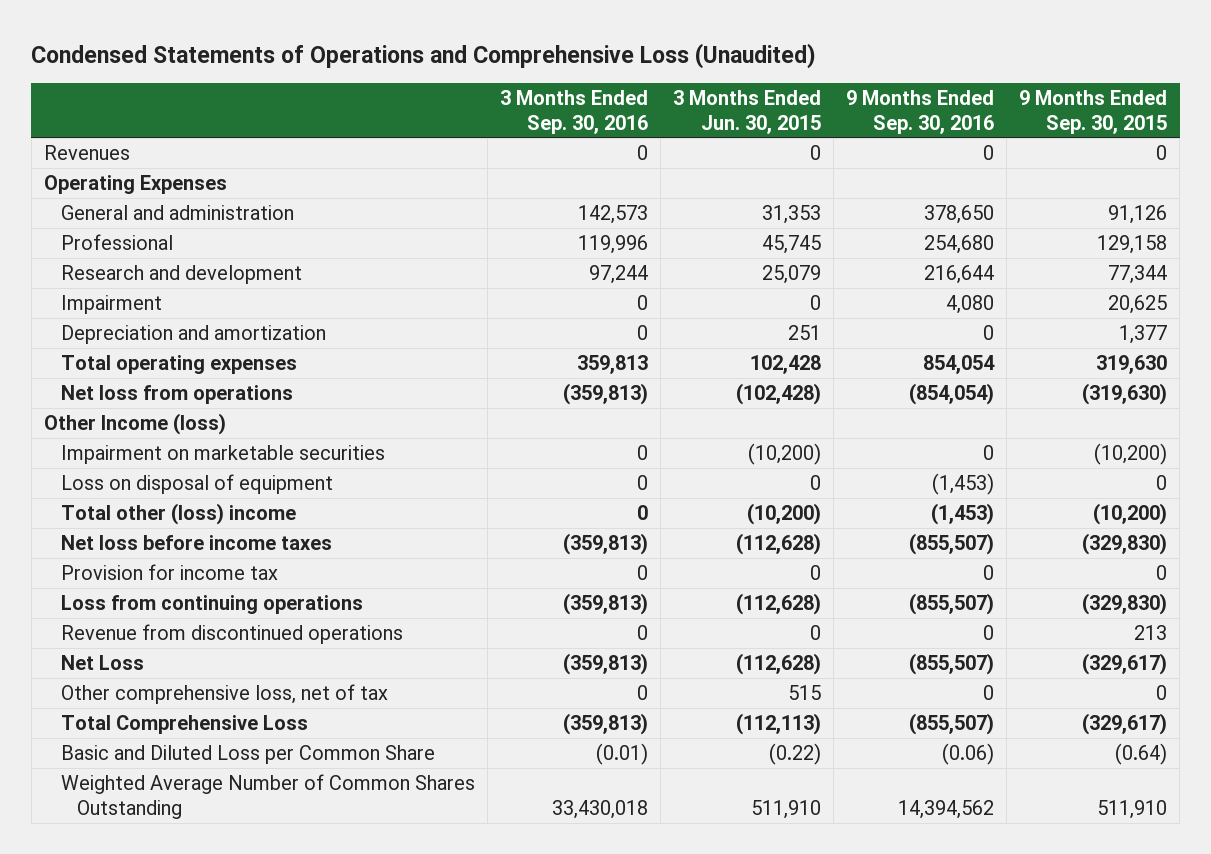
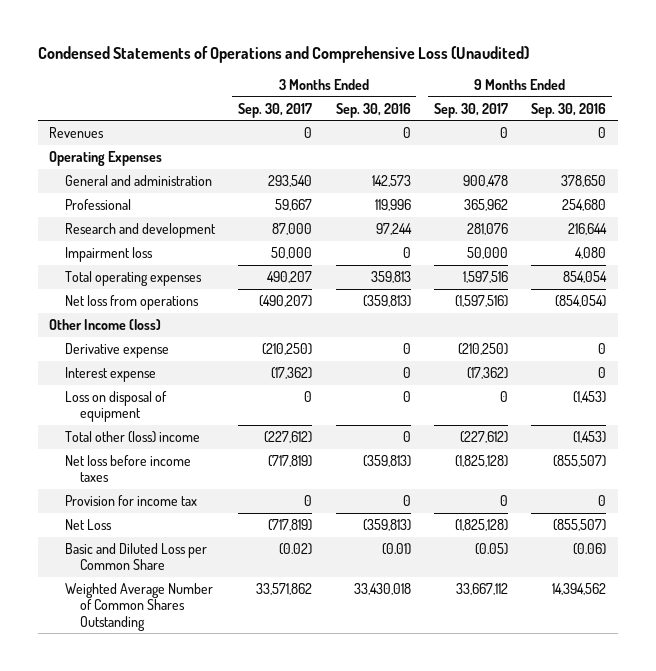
- | 3 Months Ended Sep. 30, 2016 | 3 Months Ended Jun. 30, 2015 | 9 Months Ended Sep. 30, 2016 | 9 Months Ended Sep. 30, 2015
+ | 3 Months Ended Sep. 30, 2017 | 3 Months Ended Sep. 30, 2016 | 9 Months Ended Sep. 30, 2017 | 9 Months Ended Sep. 30, 2016
- Impairment | 0 | 0 | 4,080 | 20,625
- Depreciation and amortization | 0 | 251 | 0 | 1,377
+ Impairment loss | 50,000 | 0 | 50,000 | 4,080
- Impairment on marketable securities | 0 | (10,200) | 0 | (10,200)
+ Derivative expense | (210,250) | 0 | (210,250) | 0
+ Interest expense | (17,362) | 0 | (17,362) | 0
- Loss from continuing operations | (359,813) | (112,628) | (855,507) | (329,830)
- Revenue from discontinued operations | 0 | 0 | 0 | 213
- Other comprehensive loss, net of tax | 0 | 515 | 0 | 0
- Total Comprehensive Loss | (359,813) | (112,113) | (855,507) | (329,617)

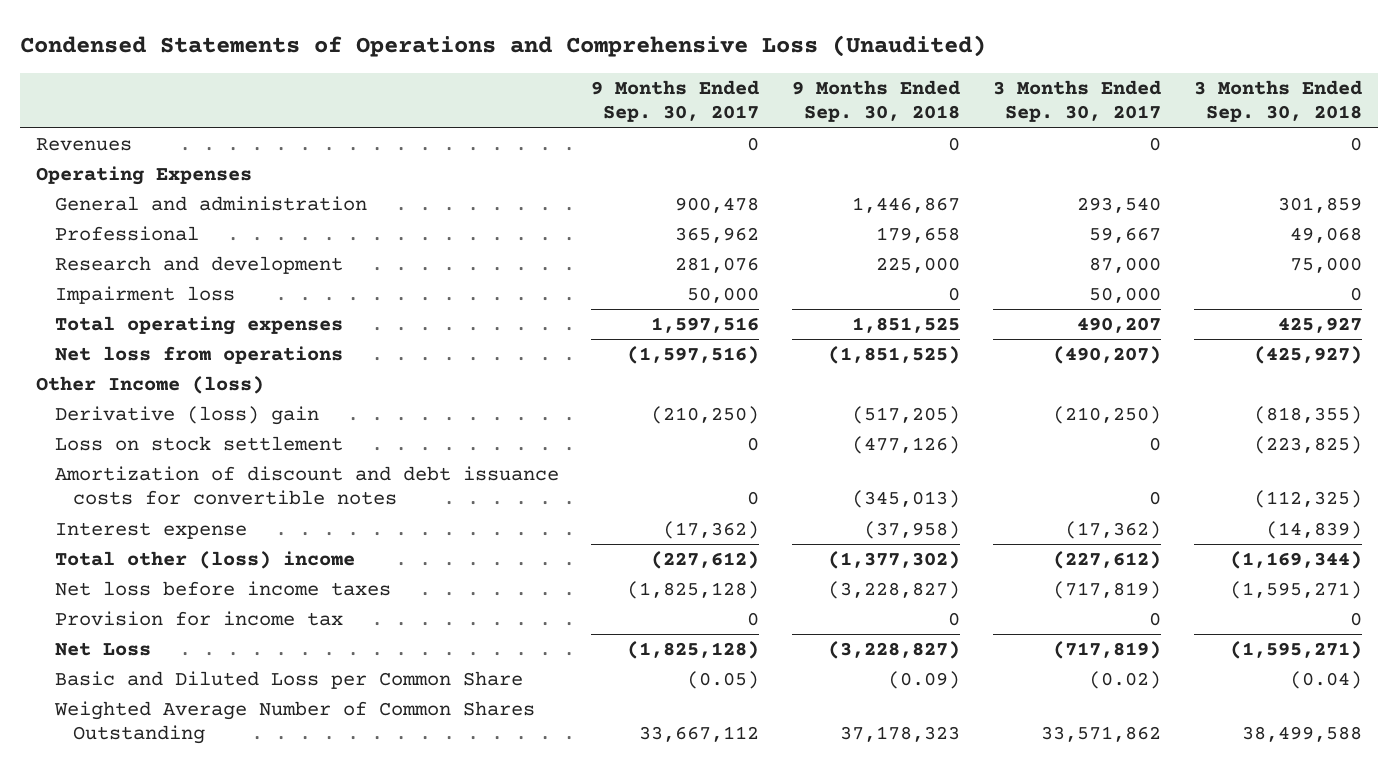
- | 3 Months Ended Sep. 30, 2017 | 3 Months Ended Sep. 30, 2016 | 9 Months Ended Sep. 30, 2017 | 9 Months Ended Sep. 30, 2016
+ | 9 Months Ended Sep. 30, 2017 | 9 Months Ended Sep. 30, 2018 | 3 Months Ended Sep. 30, 2017 | 3 Months Ended Sep. 30, 2018
- Derivative expense | (210,250) | 0 | (210,250) | 0
+ Derivative (loss) gain | (210,250) | (517,205) | (210,250) | (818,355)
+ Loss on stock settlement | 0 | (477,126) | 0 | (223,825)
+ Amortization of discount and debt issuance costs for convertible notes | 0 | (345,013) | 0 | (112,325)
- Loss on disposal of equipment | 0 | 0 | 0 | (1,453)

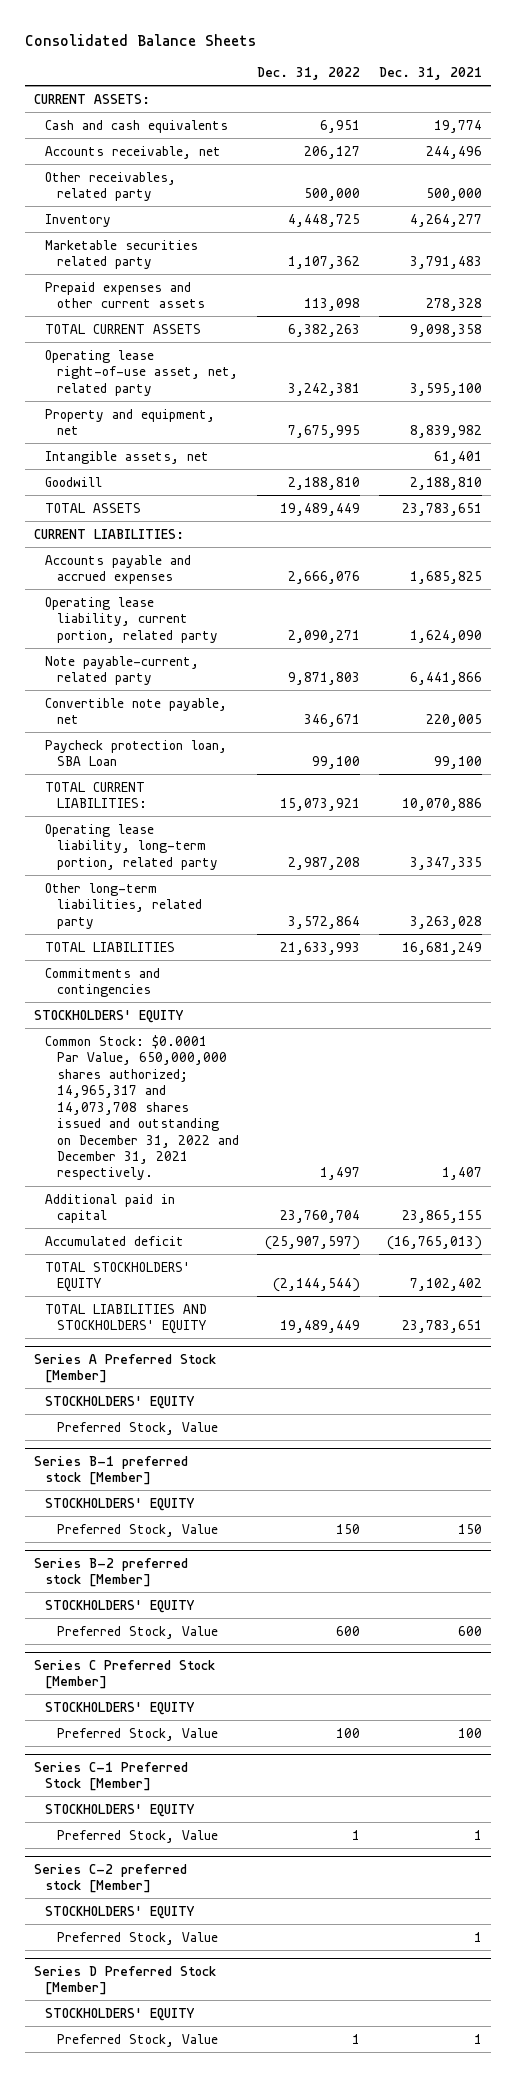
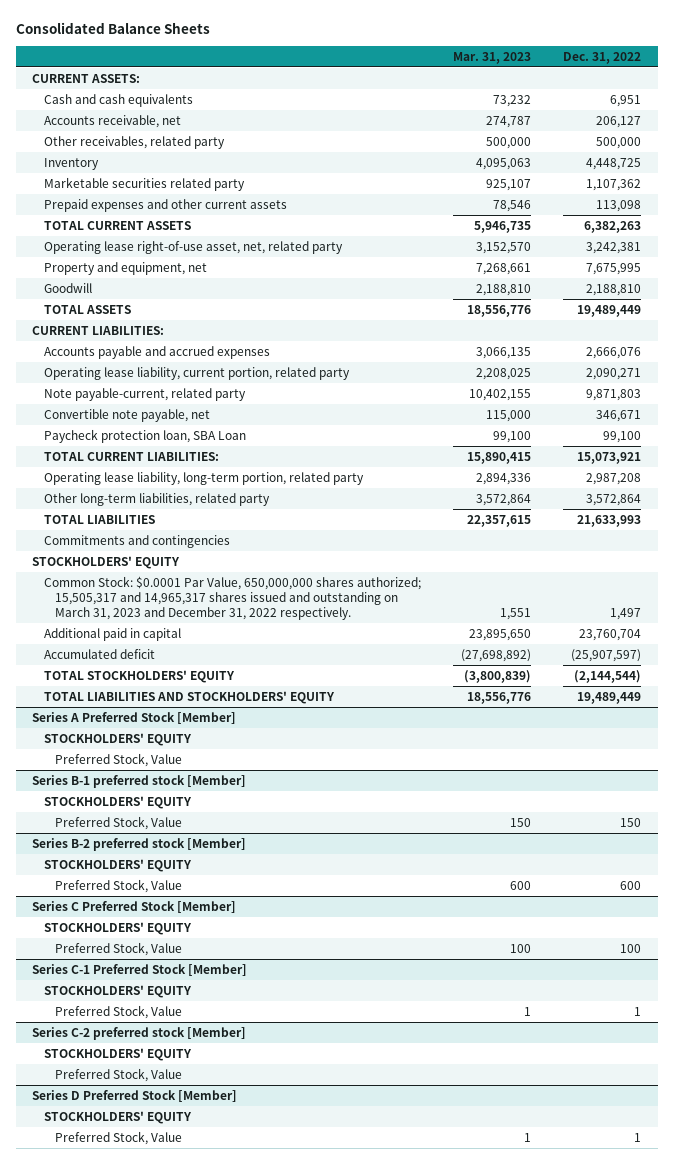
- | Dec. 31, 2022 | Dec. 31, 2021
+ | Mar. 31, 2023 | Dec. 31, 2022
- Intangible assets, net | | 61,401
- Common Stock: $0.0001 Par Value, 650,000,000 shares authorized; 14,965,317 and 14,073,708 shares issued and outstanding on December 31, 2022 and December 31, 2021 respectively. | 1,497 | 1,407
+ Common Stock: $0.0001 Par Value, 650,000,000 shares authorized; 15,505,317 and 14,965,317 shares issued and outstanding on March 31, 2023 and December 31, 2022 respectively. | 1,551 | 1,497

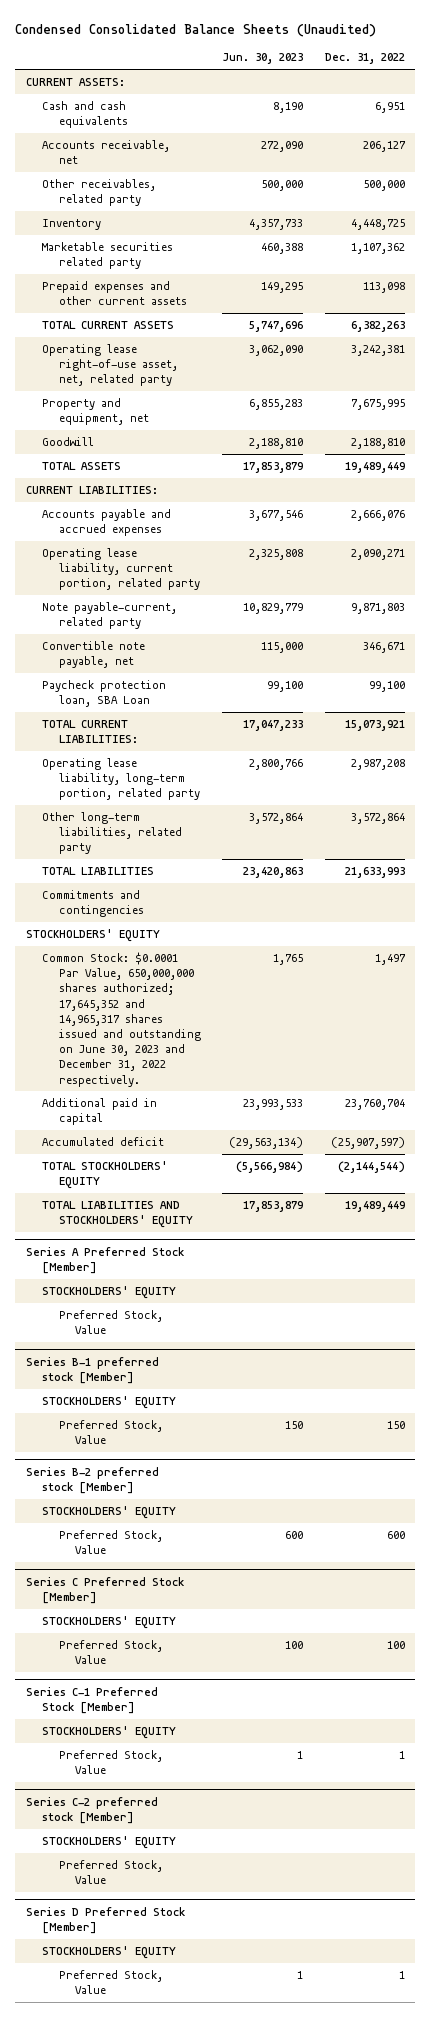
- Consolidated Balance Sheets
+ Condensed Consolidated Balance Sheets (Unaudited)
- | Mar. 31, 2023 | Dec. 31, 2022
+ | Jun. 30, 2023 | Dec. 31, 2022
- Common Stock: $0.0001 Par Value, 650,000,000 shares authorized; 15,505,317 and 14,965,317 shares issued and outstanding on March 31, 2023 and December 31, 2022 respectively. | 1,551 | 1,497
+ Common Stock: $0.0001 Par Value, 650,000,000 shares authorized; 17,645,352 and 14,965,317 shares issued and outstanding on June 30, 2023 and December 31, 2022 respectively. | 1,765 | 1,497

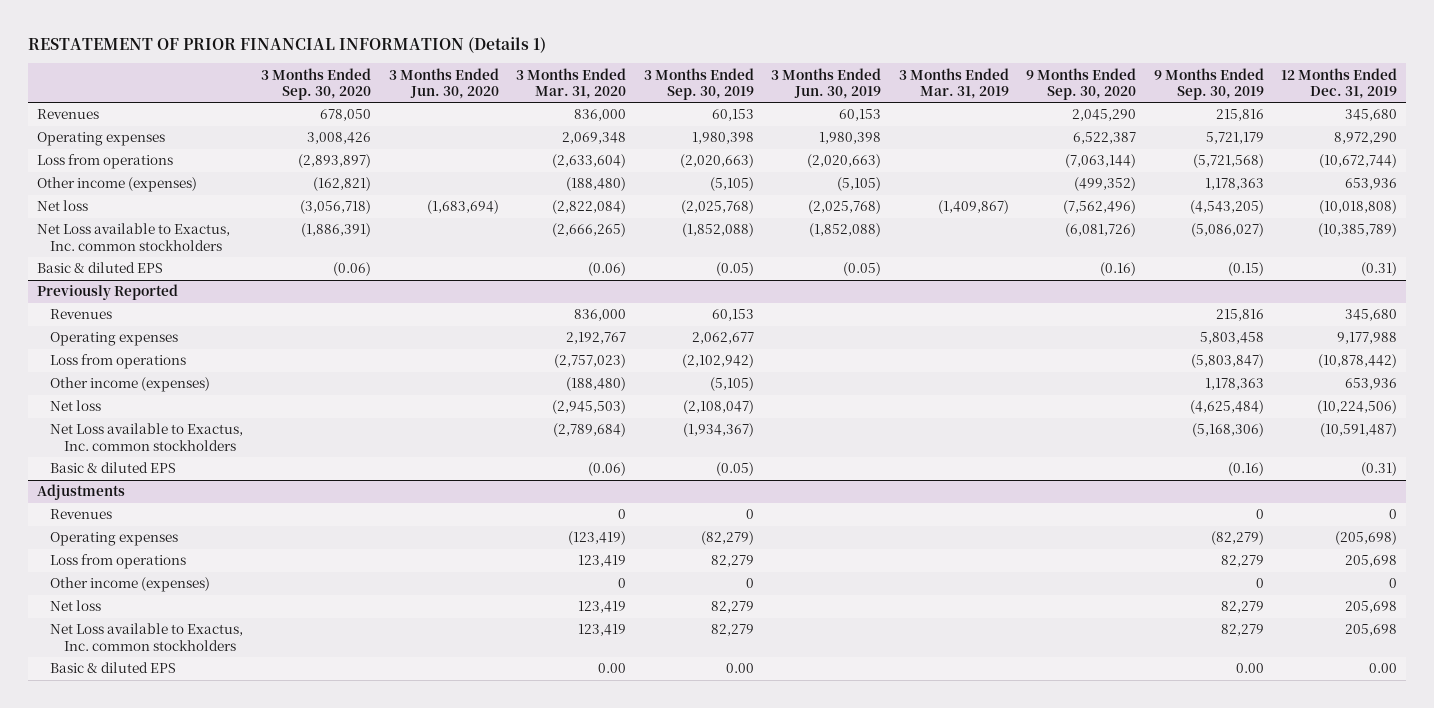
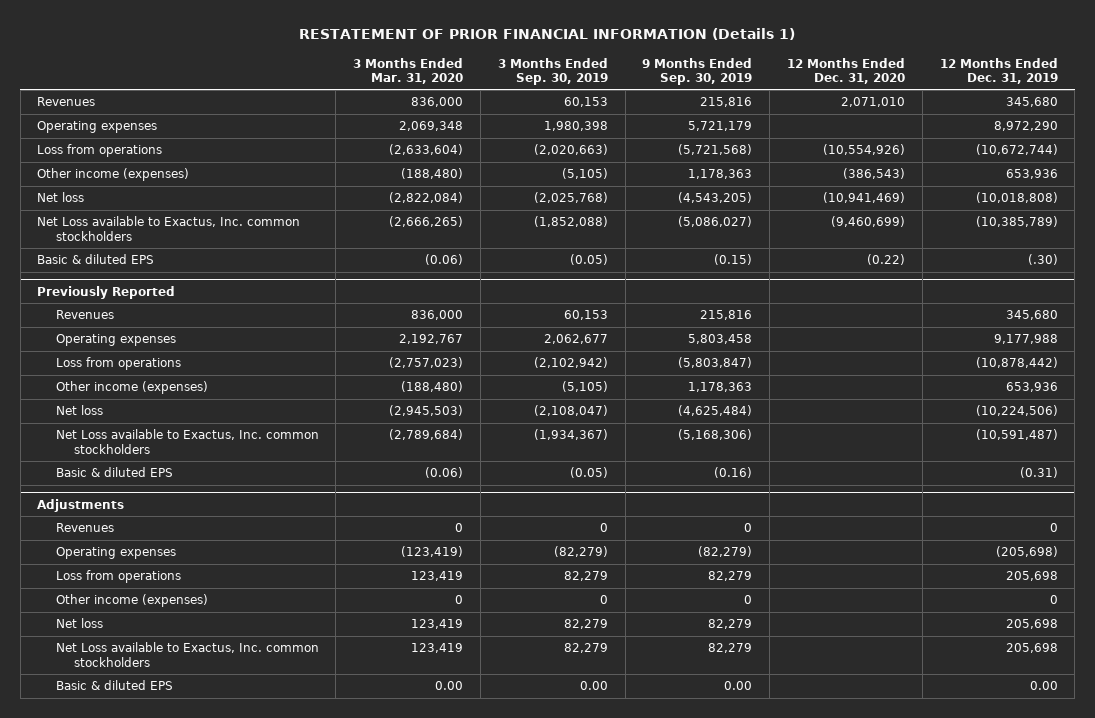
- | 3 Months Ended Sep. 30, 2020 | 3 Months Ended Jun. 30, 2020 | 3 Months Ended Mar. 31, 2020 | 3 Months Ended Sep. 30, 2019 | 3 Months Ended Jun. 30, 2019 | 3 Months Ended Mar. 31, 2019 | 9 Months Ended Sep. 30, 2020 | 9 Months Ended Sep. 30, 2019 | 12 Months Ended Dec. 31, 2019
+ | 3 Months Ended Mar. 31, 2020 | 3 Months Ended Sep. 30, 2019 | 9 Months Ended Sep. 30, 2019 | 12 Months Ended Dec. 31, 2020 | 12 Months Ended Dec. 31, 2019
- Basic & diluted EPS | (0.06) | | (0.06) | (0.05) | (0.05) | | (0.16) | (0.15) | (0.31)
+ Basic & diluted EPS | (0.06) | (0.05) | (0.15) | (0.22) | (.30)

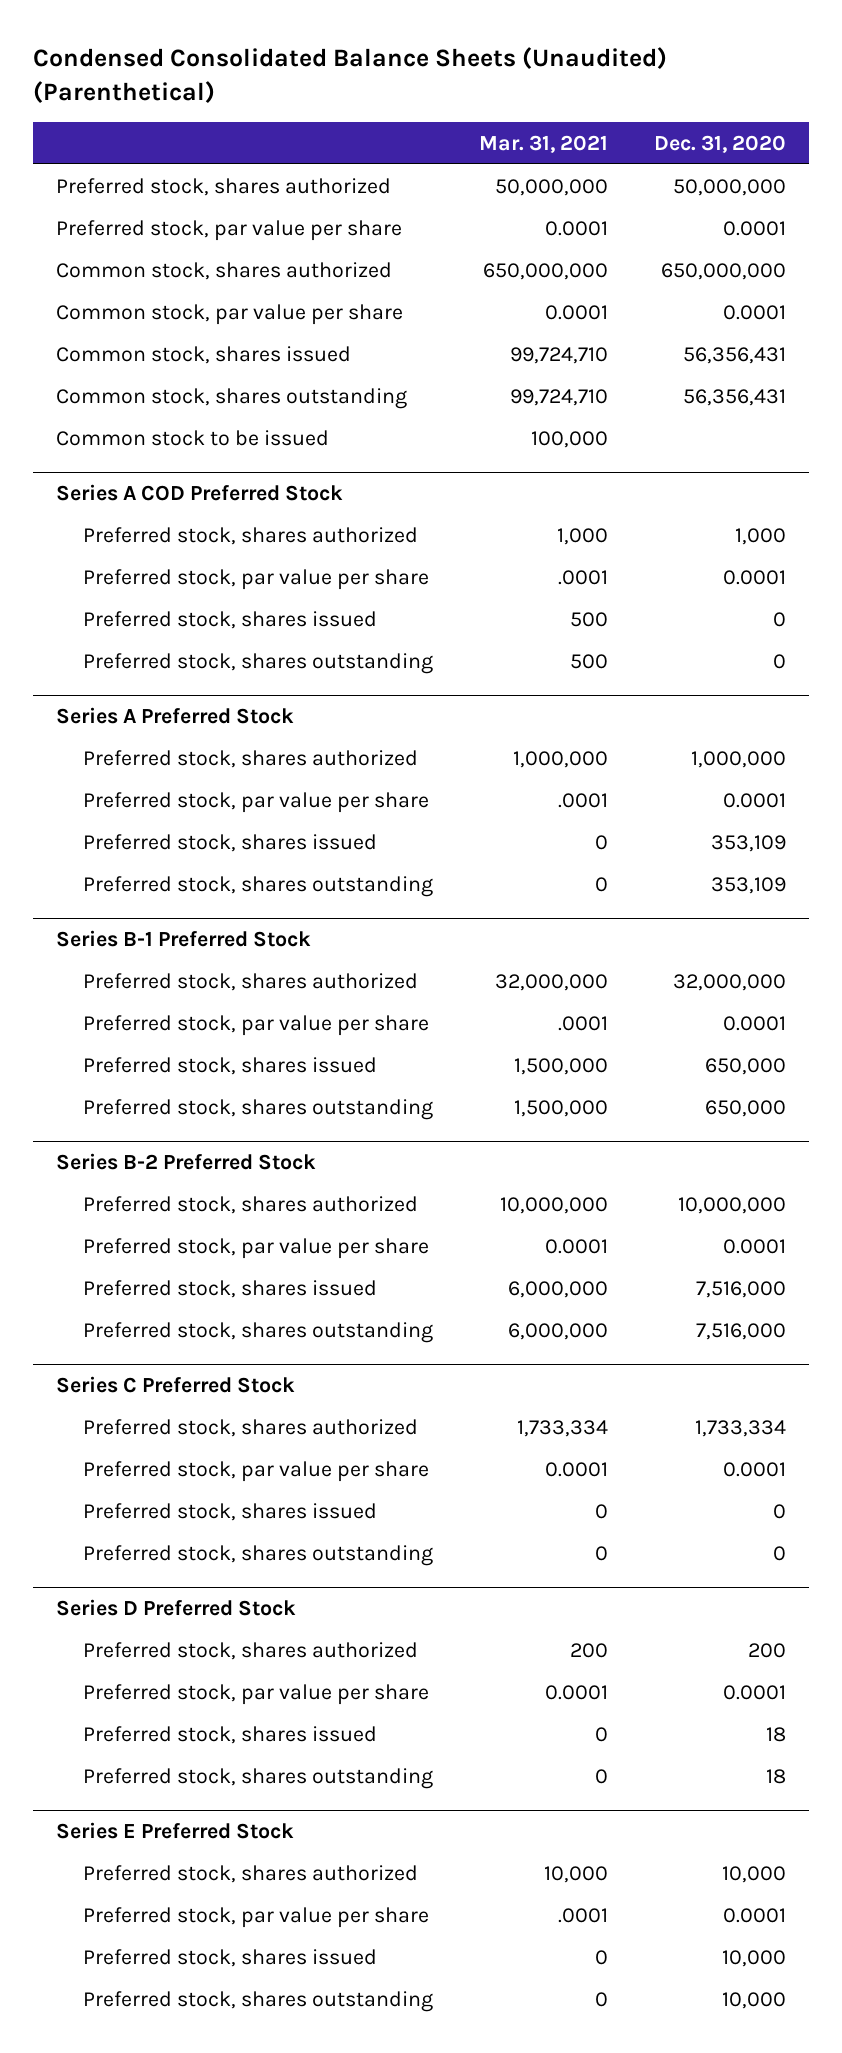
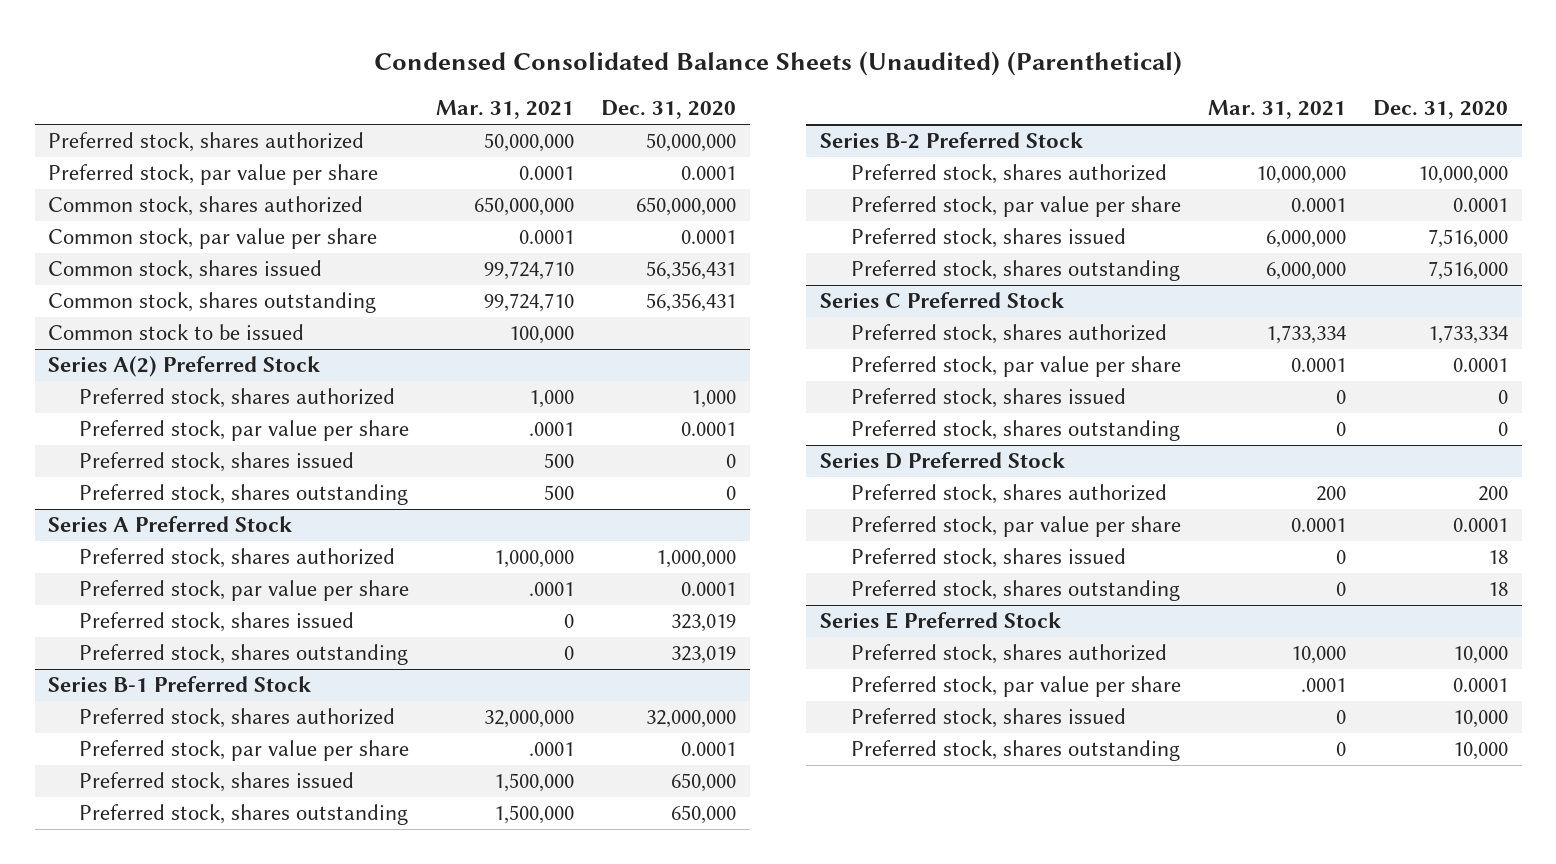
- Series A COD Preferred Stock
+ Series A(2) Preferred Stock
@ Series A Preferred Stock
- Preferred stock, shares issued | 0 | 353,109
- Preferred stock, shares outstanding | 0 | 353,109
+ Preferred stock, shares issued | 0 | 323,019
+ Preferred stock, shares outstanding | 0 | 323,019

